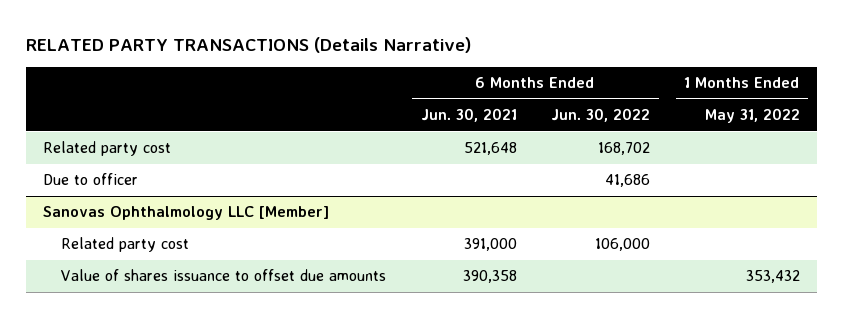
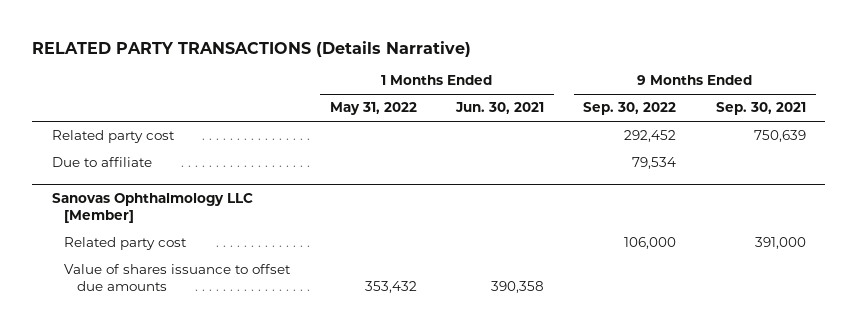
- | 6 Months Ended Jun. 30, 2021 | 6 Months Ended Jun. 30, 2022 | 1 Months Ended May 31, 2022
+ | 1 Months Ended May 31, 2022 | 1 Months Ended Jun. 30, 2021 | 9 Months Ended Sep. 30, 2022 | 9 Months Ended Sep. 30, 2021
- Due to officer | | 41,686 |
+ Due to affiliate | | | 79,534 |

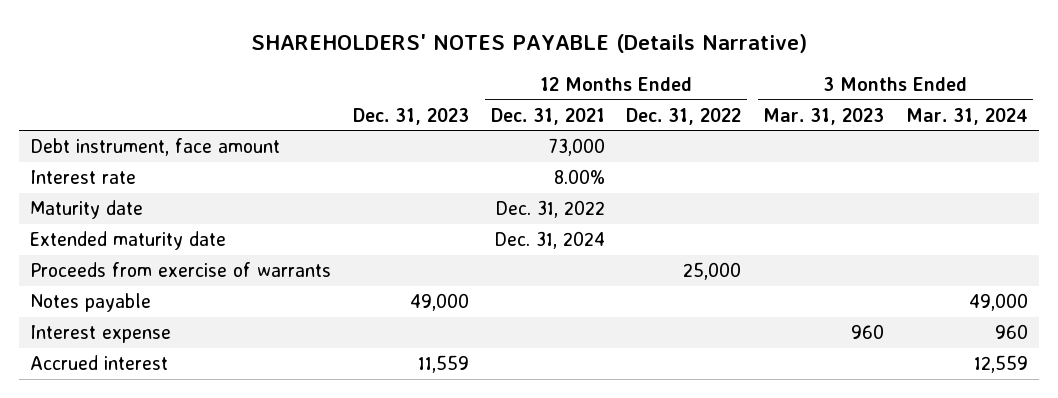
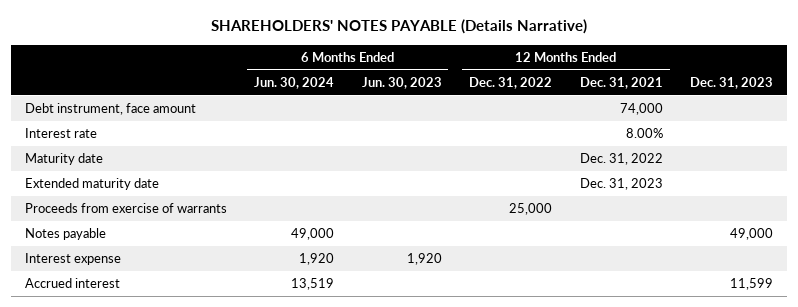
- | Dec. 31, 2023 | 12 Months Ended Dec. 31, 2021 | 12 Months Ended Dec. 31, 2022 | 3 Months Ended Mar. 31, 2023 | 3 Months Ended Mar. 31, 2024
+ | 6 Months Ended Jun. 30, 2024 | 6 Months Ended Jun. 30, 2023 | 12 Months Ended Dec. 31, 2022 | 12 Months Ended Dec. 31, 2021 | Dec. 31, 2023
- Debt instrument, face amount | | 73,000 | | |
+ Debt instrument, face amount | | | | 74,000 |
- Extended maturity date | | Dec. 31, 2024 | | |
+ Extended maturity date | | | | Dec. 31, 2023 |
- Accrued interest | 11,559 | | | | 12,559
+ Accrued interest | 13,519 | | | | 11,599

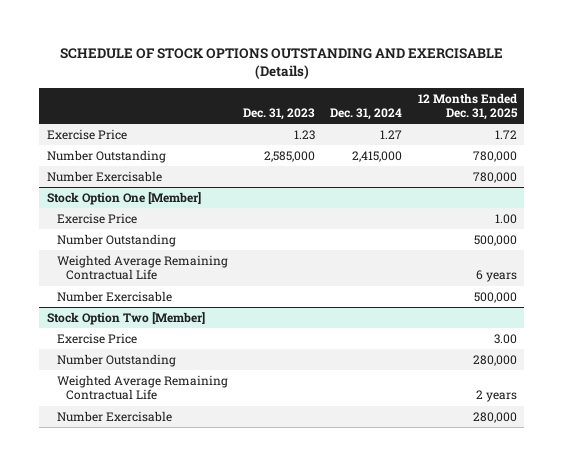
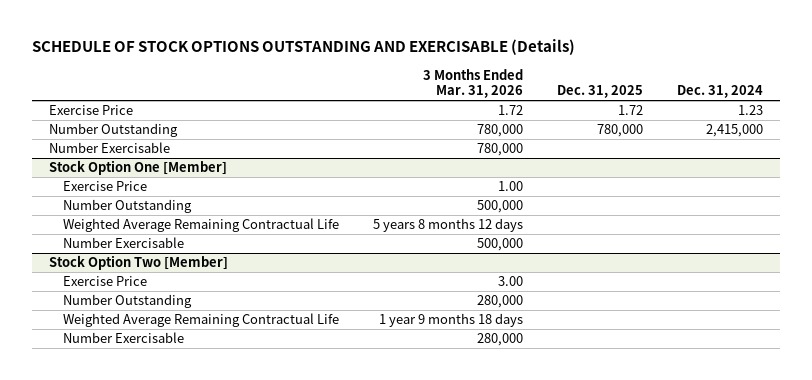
- | Dec. 31, 2023 | Dec. 31, 2024 | 12 Months Ended Dec. 31, 2025
+ | 3 Months Ended Mar. 31, 2026 | Dec. 31, 2025 | Dec. 31, 2024
- Exercise Price | 1.23 | 1.27 | 1.72
+ Exercise Price | 1.72 | 1.72 | 1.23

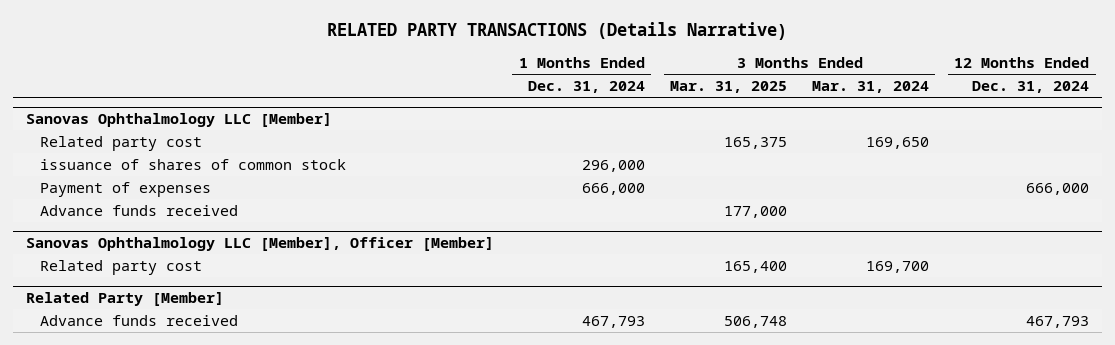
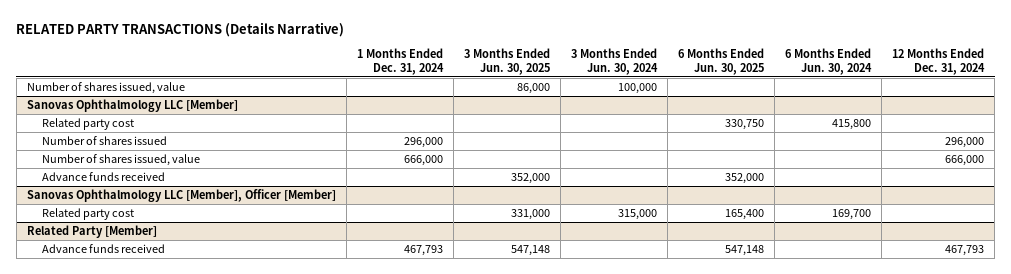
- | 1 Months Ended Dec. 31, 2024 | 3 Months Ended Mar. 31, 2025 | 3 Months Ended Mar. 31, 2024 | 12 Months Ended Dec. 31, 2024
+ | 1 Months Ended Dec. 31, 2024 | 3 Months Ended Jun. 30, 2025 | 3 Months Ended Jun. 30, 2024 | 6 Months Ended Jun. 30, 2025 | 6 Months Ended Jun. 30, 2024 | 12 Months Ended Dec. 31, 2024
+ Number of shares issued, value | | 86,000 | 100,000 | | |
@ Sanovas Ophthalmology LLC [Member]
- issuance of shares of common stock | 296,000 | | |
- Payment of expenses | 666,000 | | | 666,000
+ Number of shares issued | 296,000 | | | | | 296,000
+ Number of shares issued, value | 666,000 | | | | | 666,000

